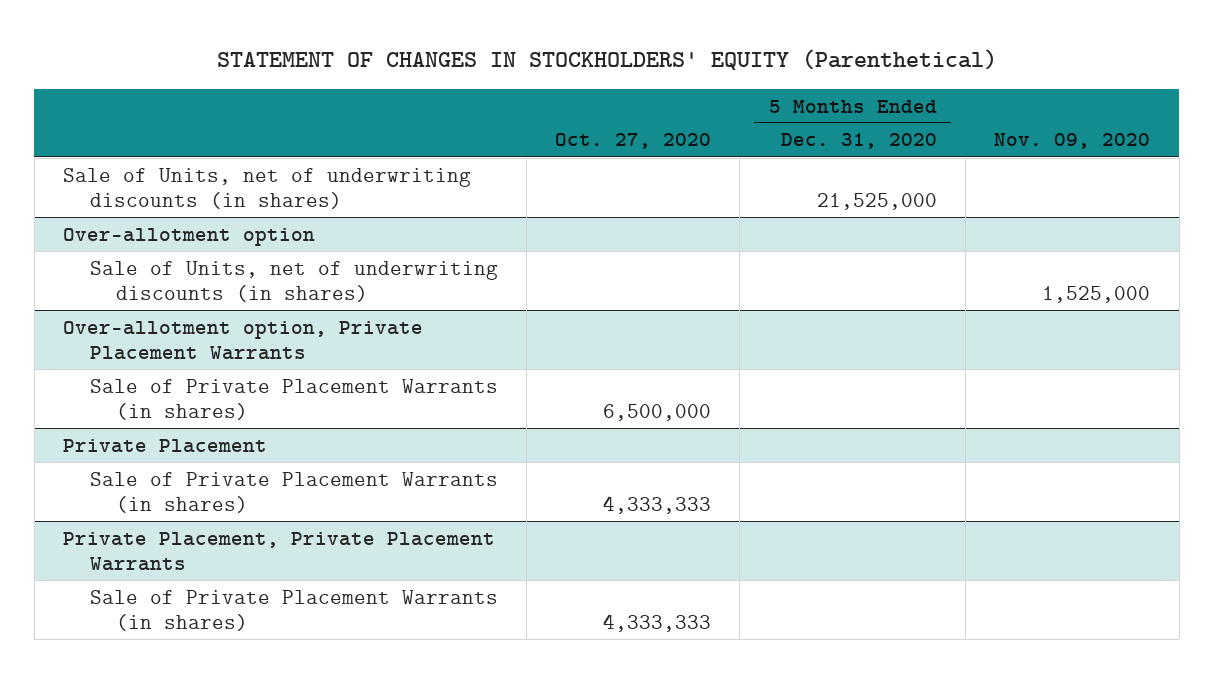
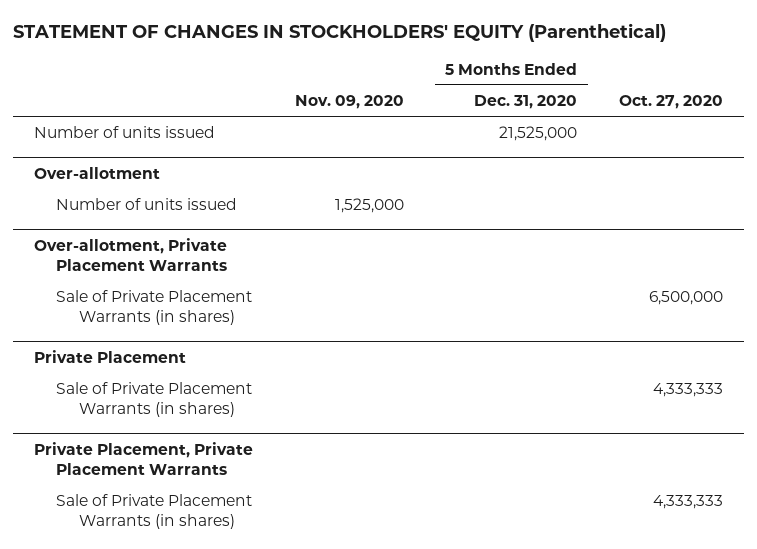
- | Oct. 27, 2020 | 5 Months Ended Dec. 31, 2020 | Nov. 09, 2020
+ | Nov. 09, 2020 | 5 Months Ended Dec. 31, 2020 | Oct. 27, 2020
- Sale of Units, net of underwriting discounts (in shares) | | 21,525,000 |
- Over-allotment option
- Sale of Units, net of underwriting discounts (in shares) | | | 1,525,000
- Over-allotment option, Private Placement Warrants
+ Number of units issued | | 21,525,000 |
+ Over-allotment
+ Number of units issued | 1,525,000 | |
+ Over-allotment, Private Placement Warrants

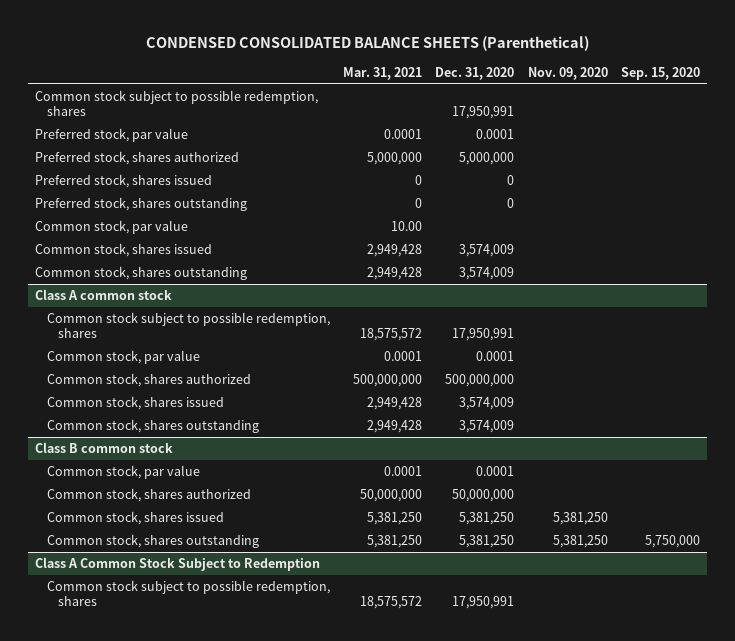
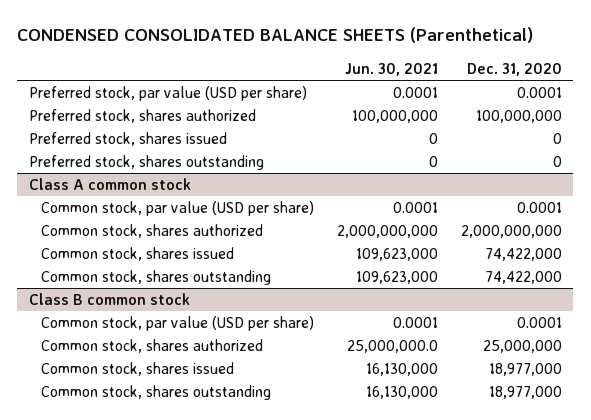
- | Mar. 31, 2021 | Dec. 31, 2020 | Nov. 09, 2020 | Sep. 15, 2020
+ | Jun. 30, 2021 | Dec. 31, 2020
- Common stock subject to possible redemption, shares | | 17,950,991 | |
- Preferred stock, par value | 0.0001 | 0.0001 | |
- Preferred stock, shares authorized | 5,000,000 | 5,000,000 | |
+ Preferred stock, par value (USD per share) | 0.0001 | 0.0001
+ Preferred stock, shares authorized | 100,000,000 | 100,000,000
- Common stock, par value | 10.00 | | |
- Common stock, shares issued | 2,949,428 | 3,574,009 | |
- Common stock, shares outstanding | 2,949,428 | 3,574,009 | |
@ Class A common stock
- Common stock subject to possible redemption, shares | 18,575,572 | 17,950,991 | |
- Common stock, par value | 0.0001 | 0.0001 | |
- Common stock, shares authorized | 500,000,000 | 500,000,000 | |
- Common stock, shares issued | 2,949,428 | 3,574,009 | |
- Common stock, shares outstanding | 2,949,428 | 3,574,009 | |
+ Common stock, par value (USD per share) | 0.0001 | 0.0001
+ Common stock, shares authorized | 2,000,000,000 | 2,000,000,000
+ Common stock, shares issued | 109,623,000 | 74,422,000
+ Common stock, shares outstanding | 109,623,000 | 74,422,000
@ Class B common stock
- Common stock, par value | 0.0001 | 0.0001 | |
- Common stock, shares authorized | 50,000,000 | 50,000,000 | |
- Common stock, shares issued | 5,381,250 | 5,381,250 | 5,381,250 |
- Common stock, shares outstanding | 5,381,250 | 5,381,250 | 5,381,250 | 5,750,000
- Class A Common Stock Subject to Redemption
- Common stock subject to possible redemption, shares | 18,575,572 | 17,950,991 | |
@ Class B common stock
+ Common stock, par value (USD per share) | 0.0001 | 0.0001
+ Common stock, shares authorized | 25,000,000.0 | 25,000,000
+ Common stock, shares issued | 16,130,000 | 18,977,000
+ Common stock, shares outstanding | 16,130,000 | 18,977,000

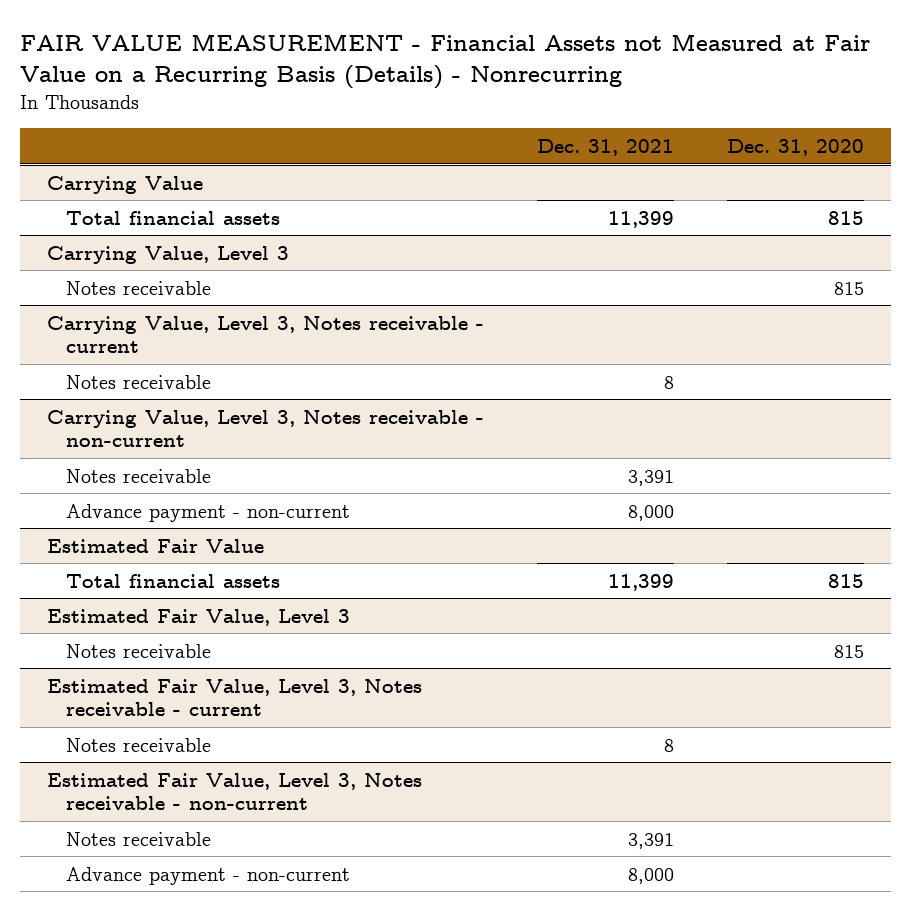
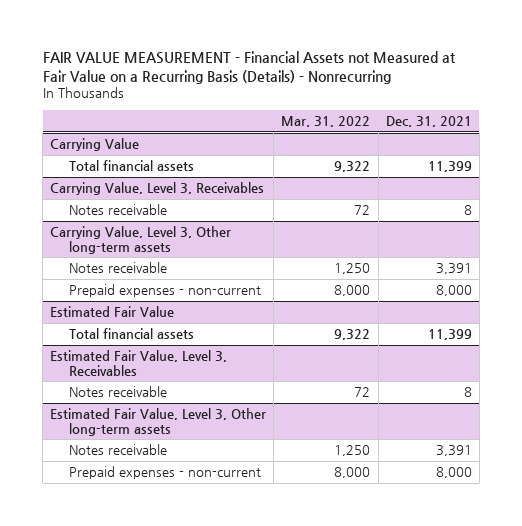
- | Dec. 31, 2021 | Dec. 31, 2020
+ | Mar. 31, 2022 | Dec. 31, 2021
- Carrying Value, Level 3
- Notes receivable | | 815
- Carrying Value, Level 3, Notes receivable - current
+ Carrying Value, Level 3, Receivables
- Carrying Value, Level 3, Notes receivable - non-current
+ Carrying Value, Level 3, Other long-term assets
- Advance payment - non-current | 8,000 |
+ Prepaid expenses - non-current | 8,000 | 8,000
- Estimated Fair Value, Level 3
- Notes receivable | | 815
- Estimated Fair Value, Level 3, Notes receivable - current
+ Estimated Fair Value, Level 3, Receivables
- Estimated Fair Value, Level 3, Notes receivable - non-current
+ Estimated Fair Value, Level 3, Other long-term assets
- Advance payment - non-current | 8,000 |
+ Prepaid expenses - non-current | 8,000 | 8,000

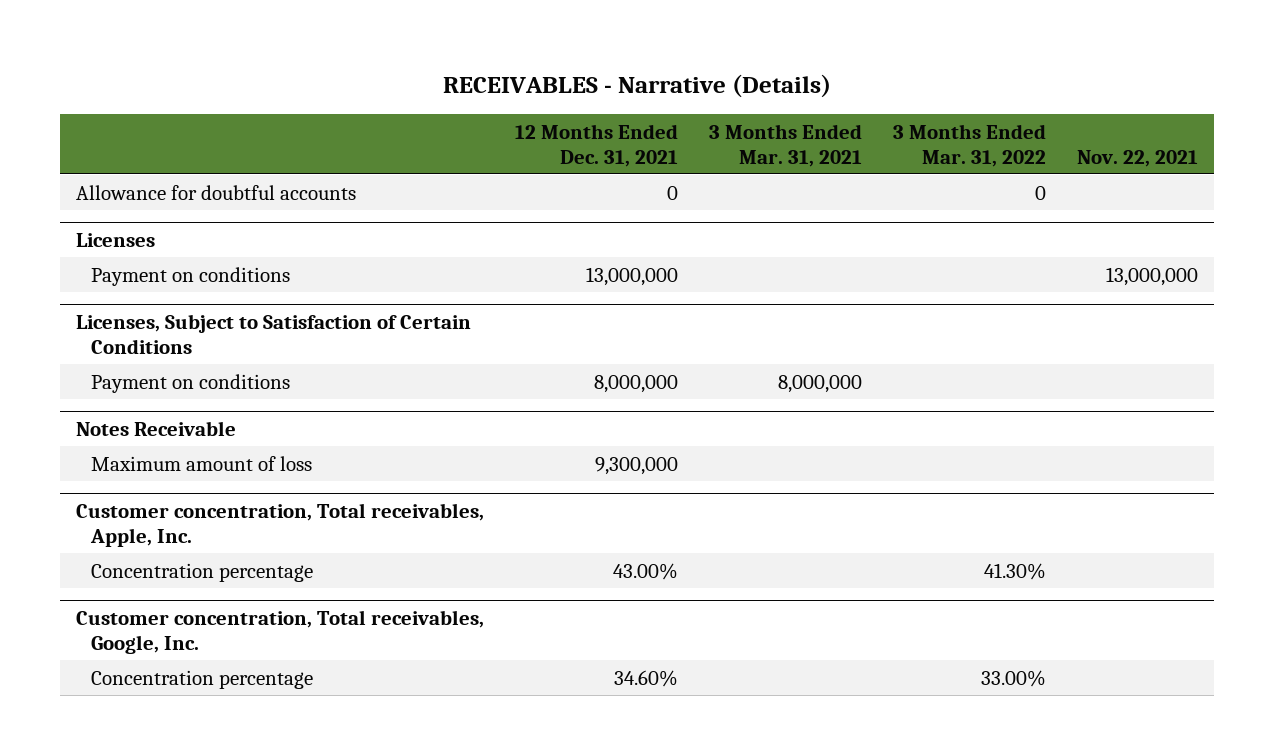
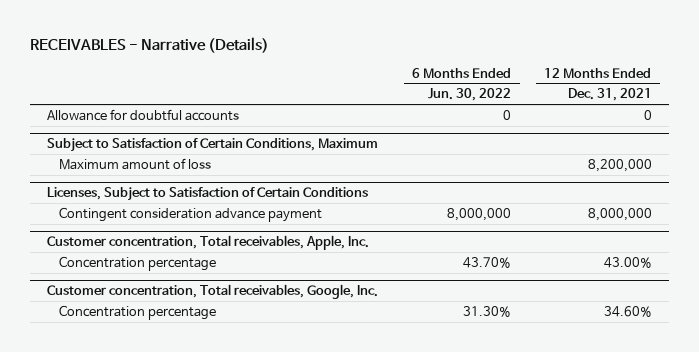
- | 12 Months Ended Dec. 31, 2021 | 3 Months Ended Mar. 31, 2021 | 3 Months Ended Mar. 31, 2022 | Nov. 22, 2021
+ | 6 Months Ended Jun. 30, 2022 | 12 Months Ended Dec. 31, 2021
- Licenses
- Payment on conditions | 13,000,000 | | | 13,000,000
+ Subject to Satisfaction of Certain Conditions, Maximum
+ Maximum amount of loss | | 8,200,000
@ Licenses, Subject to Satisfaction of Certain Conditions
- Payment on conditions | 8,000,000 | 8,000,000 | |
- Notes Receivable
- Maximum amount of loss | 9,300,000 | | |
@ Licenses, Subject to Satisfaction of Certain Conditions
+ Contingent consideration advance payment | 8,000,000 | 8,000,000

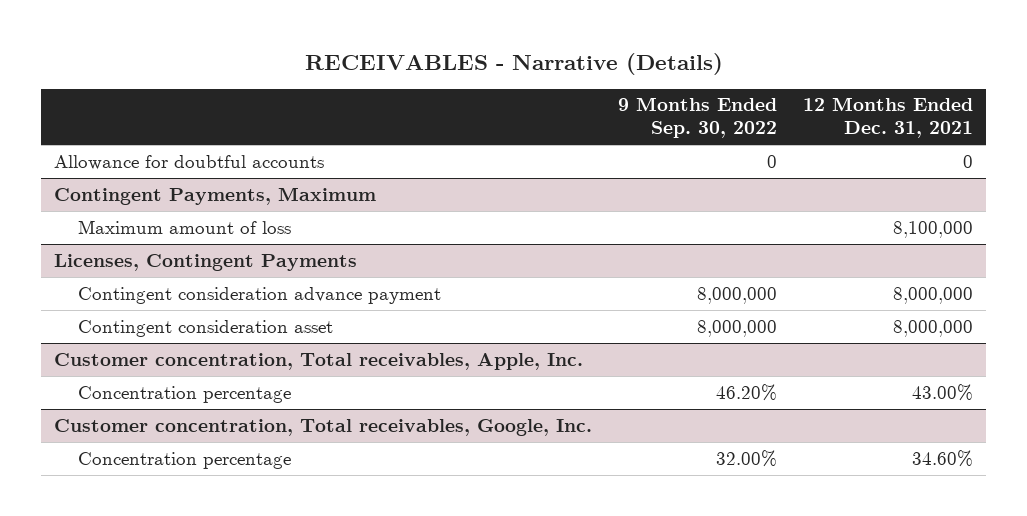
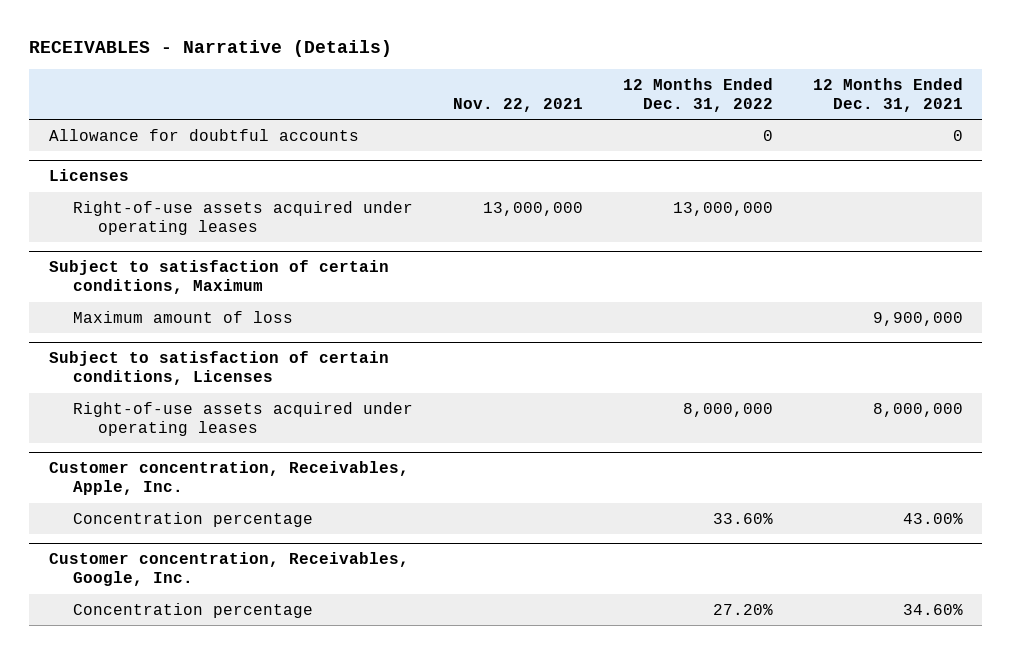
- | 9 Months Ended Sep. 30, 2022 | 12 Months Ended Dec. 31, 2021
+ | Nov. 22, 2021 | 12 Months Ended Dec. 31, 2022 | 12 Months Ended Dec. 31, 2021
- Contingent Payments, Maximum
- Maximum amount of loss | | 8,100,000
- Licenses, Contingent Payments
- Contingent consideration advance payment | 8,000,000 | 8,000,000
- Contingent consideration asset | 8,000,000 | 8,000,000
- Customer concentration, Total receivables, Apple, Inc.
+ Licenses
+ Right-of-use assets acquired under operating leases | 13,000,000 | 13,000,000 |
+ Subject to satisfaction of certain conditions, Maximum
+ Maximum amount of loss | | | 9,900,000
+ Subject to satisfaction of certain conditions, Licenses
+ Right-of-use assets acquired under operating leases | | 8,000,000 | 8,000,000
+ Customer concentration, Receivables, Apple, Inc.
- Customer concentration, Total receivables, Google, Inc.
+ Customer concentration, Receivables, Google, Inc.

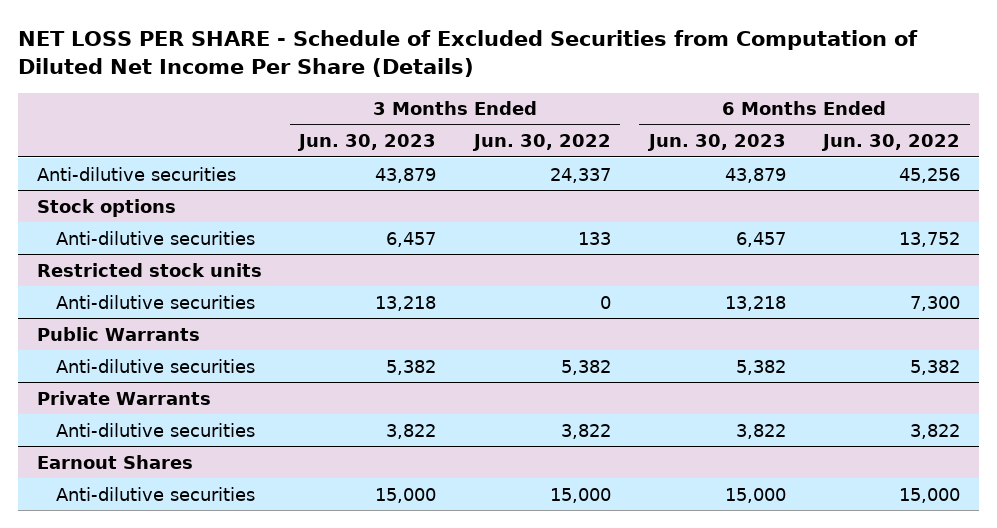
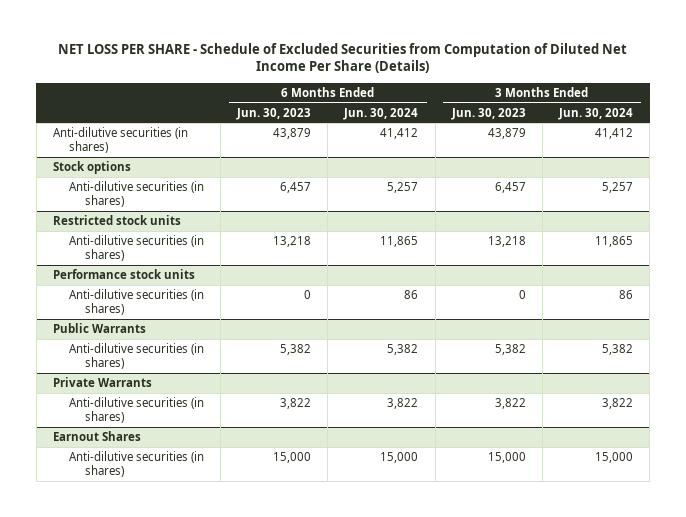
- | 3 Months Ended Jun. 30, 2023 | 3 Months Ended Jun. 30, 2022 | 6 Months Ended Jun. 30, 2023 | 6 Months Ended Jun. 30, 2022
+ | 6 Months Ended Jun. 30, 2023 | 6 Months Ended Jun. 30, 2024 | 3 Months Ended Jun. 30, 2023 | 3 Months Ended Jun. 30, 2024
- Anti-dilutive securities | 43,879 | 24,337 | 43,879 | 45,256
+ Anti-dilutive securities (in shares) | 43,879 | 41,412 | 43,879 | 41,412
@ Stock options
- Anti-dilutive securities | 6,457 | 133 | 6,457 | 13,752
+ Anti-dilutive securities (in shares) | 6,457 | 5,257 | 6,457 | 5,257
@ Restricted stock units
- Anti-dilutive securities | 13,218 | 0 | 13,218 | 7,300
+ Anti-dilutive securities (in shares) | 13,218 | 11,865 | 13,218 | 11,865
+ Performance stock units
+ Anti-dilutive securities (in shares) | 0 | 86 | 0 | 86
@ Public Warrants
- Anti-dilutive securities | 5,382 | 5,382 | 5,382 | 5,382
+ Anti-dilutive securities (in shares) | 5,382 | 5,382 | 5,382 | 5,382
@ Private Warrants
- Anti-dilutive securities | 3,822 | 3,822 | 3,822 | 3,822
+ Anti-dilutive securities (in shares) | 3,822 | 3,822 | 3,822 | 3,822
@ Earnout Shares
- Anti-dilutive securities | 15,000 | 15,000 | 15,000 | 15,000
+ Anti-dilutive securities (in shares) | 15,000 | 15,000 | 15,000 | 15,000

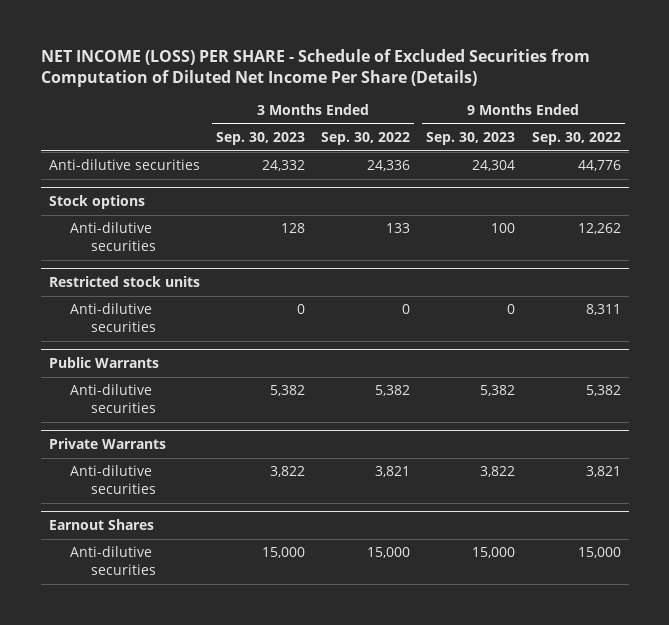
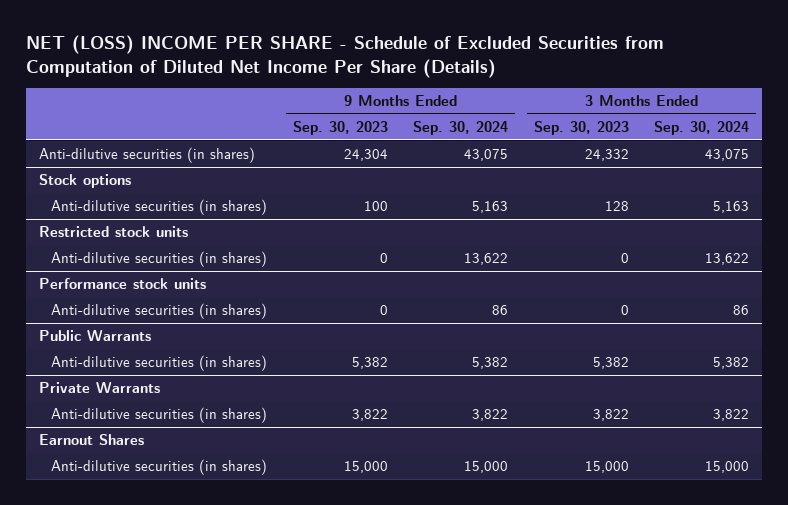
- NET INCOME (LOSS) PER SHARE - Schedule of Excluded Securities from Computation of Diluted Net Income Per Share (Details)
+ NET (LOSS) INCOME PER SHARE - Schedule of Excluded Securities from Computation of Diluted Net Income Per Share (Details)
- | 3 Months Ended Sep. 30, 2023 | 3 Months Ended Sep. 30, 2022 | 9 Months Ended Sep. 30, 2023 | 9 Months Ended Sep. 30, 2022
+ | 9 Months Ended Sep. 30, 2023 | 9 Months Ended Sep. 30, 2024 | 3 Months Ended Sep. 30, 2023 | 3 Months Ended Sep. 30, 2024
- Anti-dilutive securities | 24,332 | 24,336 | 24,304 | 44,776
+ Anti-dilutive securities (in shares) | 24,304 | 43,075 | 24,332 | 43,075
@ Stock options
- Anti-dilutive securities | 128 | 133 | 100 | 12,262
+ Anti-dilutive securities (in shares) | 100 | 5,163 | 128 | 5,163
@ Restricted stock units
- Anti-dilutive securities | 0 | 0 | 0 | 8,311
+ Anti-dilutive securities (in shares) | 0 | 13,622 | 0 | 13,622
+ Performance stock units
+ Anti-dilutive securities (in shares) | 0 | 86 | 0 | 86
@ Public Warrants
- Anti-dilutive securities | 5,382 | 5,382 | 5,382 | 5,382
+ Anti-dilutive securities (in shares) | 5,382 | 5,382 | 5,382 | 5,382
@ Private Warrants
- Anti-dilutive securities | 3,822 | 3,821 | 3,822 | 3,821
+ Anti-dilutive securities (in shares) | 3,822 | 3,822 | 3,822 | 3,822
@ Earnout Shares
- Anti-dilutive securities | 15,000 | 15,000 | 15,000 | 15,000
+ Anti-dilutive securities (in shares) | 15,000 | 15,000 | 15,000 | 15,000

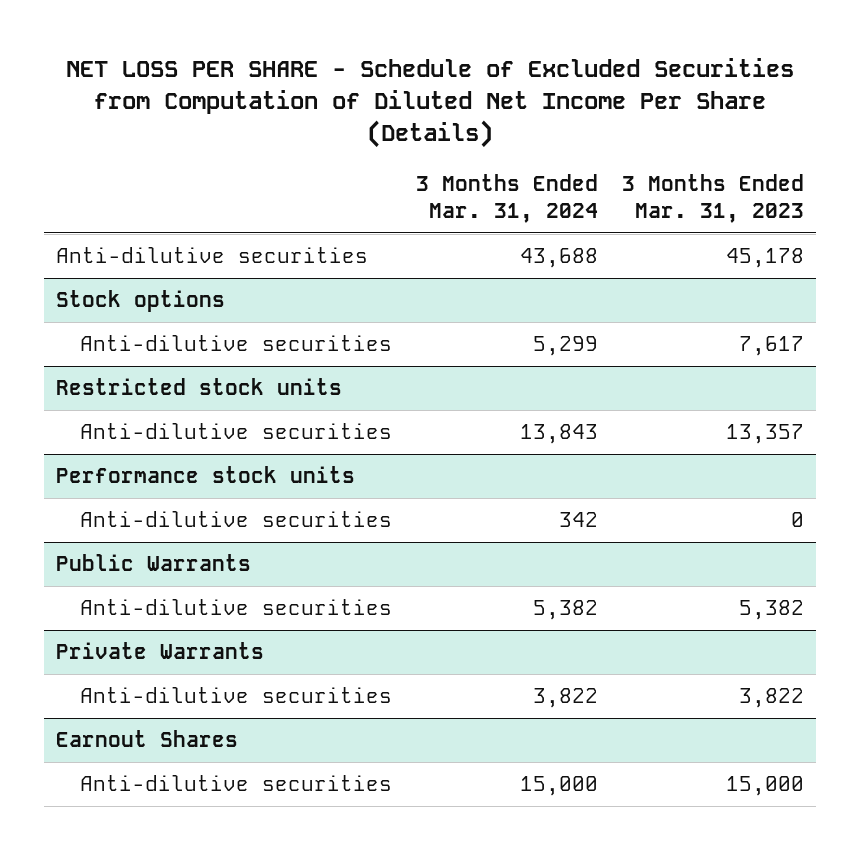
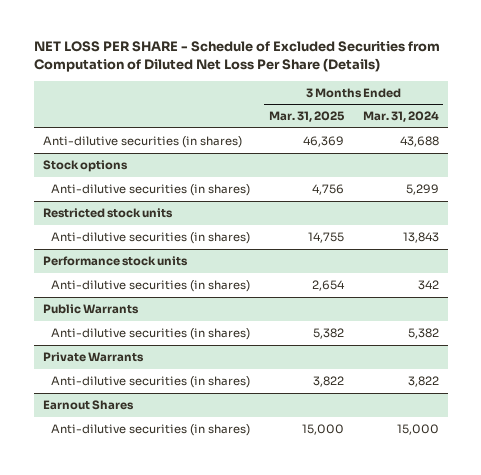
- NET LOSS PER SHARE - Schedule of Excluded Securities from Computation of Diluted Net Income Per Share (Details)
+ NET LOSS PER SHARE - Schedule of Excluded Securities from Computation of Diluted Net Loss Per Share (Details)
- | 3 Months Ended Mar. 31, 2024 | 3 Months Ended Mar. 31, 2023
+ | 3 Months Ended Mar. 31, 2025 | 3 Months Ended Mar. 31, 2024
- Anti-dilutive securities | 43,688 | 45,178
+ Anti-dilutive securities (in shares) | 46,369 | 43,688
@ Stock options
- Anti-dilutive securities | 5,299 | 7,617
+ Anti-dilutive securities (in shares) | 4,756 | 5,299
@ Restricted stock units
- Anti-dilutive securities | 13,843 | 13,357
+ Anti-dilutive securities (in shares) | 14,755 | 13,843
@ Performance stock units
- Anti-dilutive securities | 342 | 0
+ Anti-dilutive securities (in shares) | 2,654 | 342
@ Public Warrants
- Anti-dilutive securities | 5,382 | 5,382
+ Anti-dilutive securities (in shares) | 5,382 | 5,382
@ Private Warrants
- Anti-dilutive securities | 3,822 | 3,822
+ Anti-dilutive securities (in shares) | 3,822 | 3,822
@ Earnout Shares
- Anti-dilutive securities | 15,000 | 15,000
+ Anti-dilutive securities (in shares) | 15,000 | 15,000

